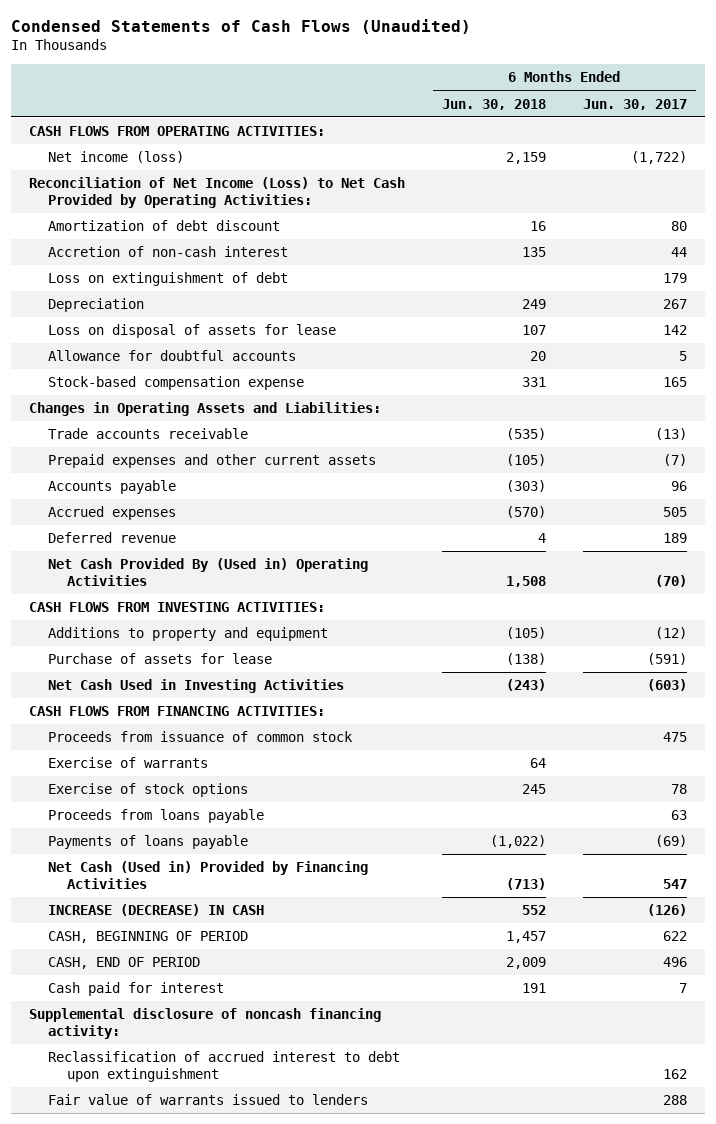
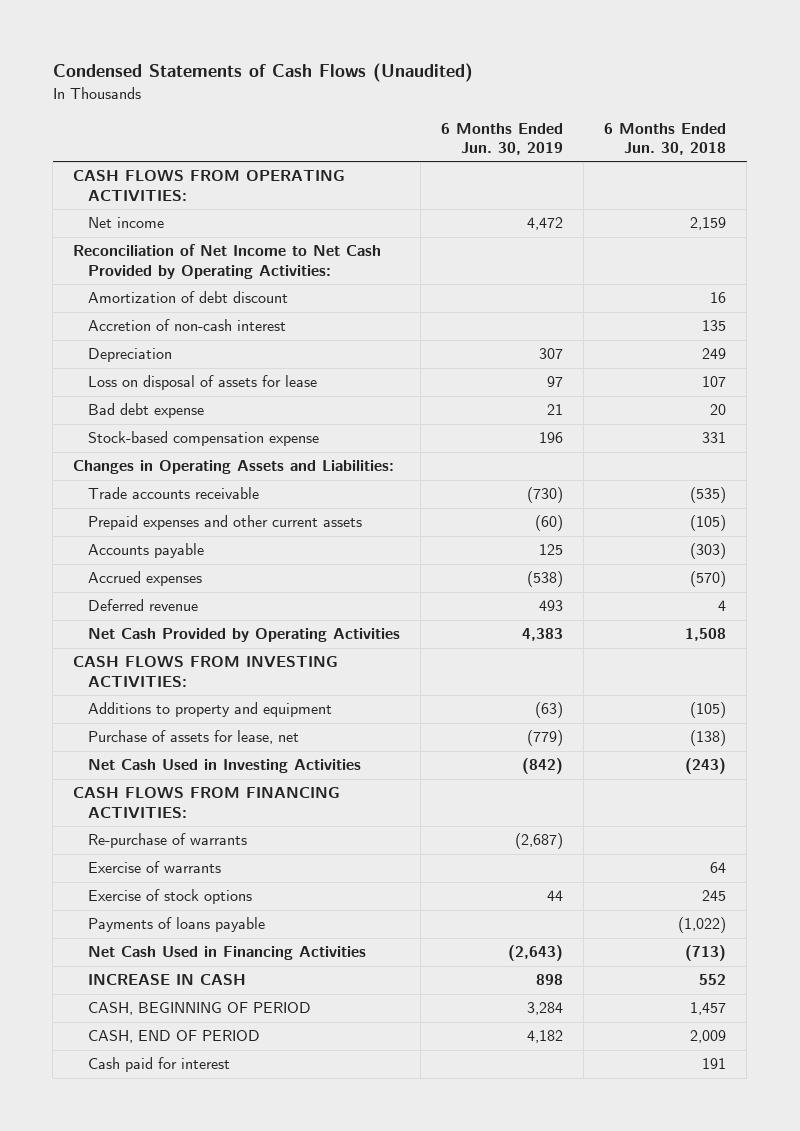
- | 6 Months Ended Jun. 30, 2018 | 6 Months Ended Jun. 30, 2017
+ | 6 Months Ended Jun. 30, 2019 | 6 Months Ended Jun. 30, 2018
- Net income (loss) | 2,159 | (1,722)
- Reconciliation of Net Income (Loss) to Net Cash Provided by Operating Activities:
+ Net income | 4,472 | 2,159
+ Reconciliation of Net Income to Net Cash Provided by Operating Activities:
- Loss on extinguishment of debt | | 179
- Allowance for doubtful accounts | 20 | 5
+ Bad debt expense | 21 | 20
- Net Cash Provided By (Used in) Operating Activities | 1,508 | (70)
+ Net Cash Provided by Operating Activities | 4,383 | 1,508
- Purchase of assets for lease | (138) | (591)
+ Purchase of assets for lease, net | (779) | (138)
- Proceeds from issuance of common stock | | 475
+ Re-purchase of warrants | (2,687) |
- Proceeds from loans payable | | 63
- Net Cash (Used in) Provided by Financing Activities | (713) | 547
- INCREASE (DECREASE) IN CASH | 552 | (126)
+ Net Cash Used in Financing Activities | (2,643) | (713)
+ INCREASE IN CASH | 898 | 552
- Supplemental disclosure of noncash financing activity:
- Reclassification of accrued interest to debt upon extinguishment | | 162
- Fair value of warrants issued to lenders | | 288

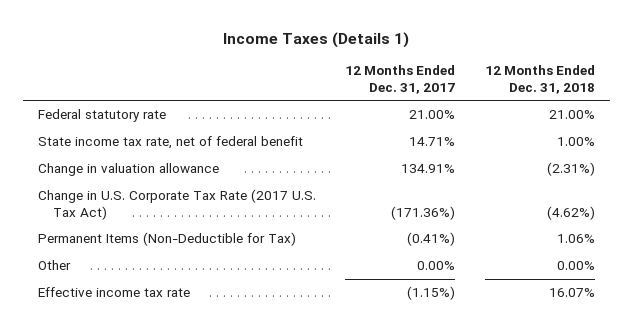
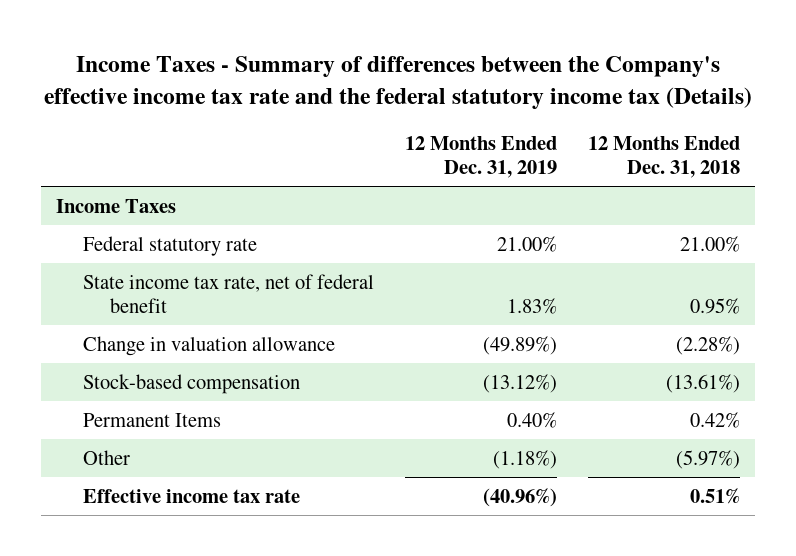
- Income Taxes (Details 1)
+ Income Taxes - Summary of differences between the Company's effective income tax rate and the federal statutory income tax (Details)
- | 12 Months Ended Dec. 31, 2017 | 12 Months Ended Dec. 31, 2018
+ | 12 Months Ended Dec. 31, 2019 | 12 Months Ended Dec. 31, 2018
+ Income Taxes
- State income tax rate, net of federal benefit | 14.71% | 1.00%
- Change in valuation allowance | 134.91% | (2.31%)
- Change in U.S. Corporate Tax Rate (2017 U.S. Tax Act) | (171.36%) | (4.62%)
- Permanent Items (Non-Deductible for Tax) | (0.41%) | 1.06%
- Other | 0.00% | 0.00%
- Effective income tax rate | (1.15%) | 16.07%
+ State income tax rate, net of federal benefit | 1.83% | 0.95%
+ Change in valuation allowance | (49.89%) | (2.28%)
+ Stock-based compensation | (13.12%) | (13.61%)
+ Permanent Items | 0.40% | 0.42%
+ Other | (1.18%) | (5.97%)
+ Effective income tax rate | (40.96%) | 0.51%

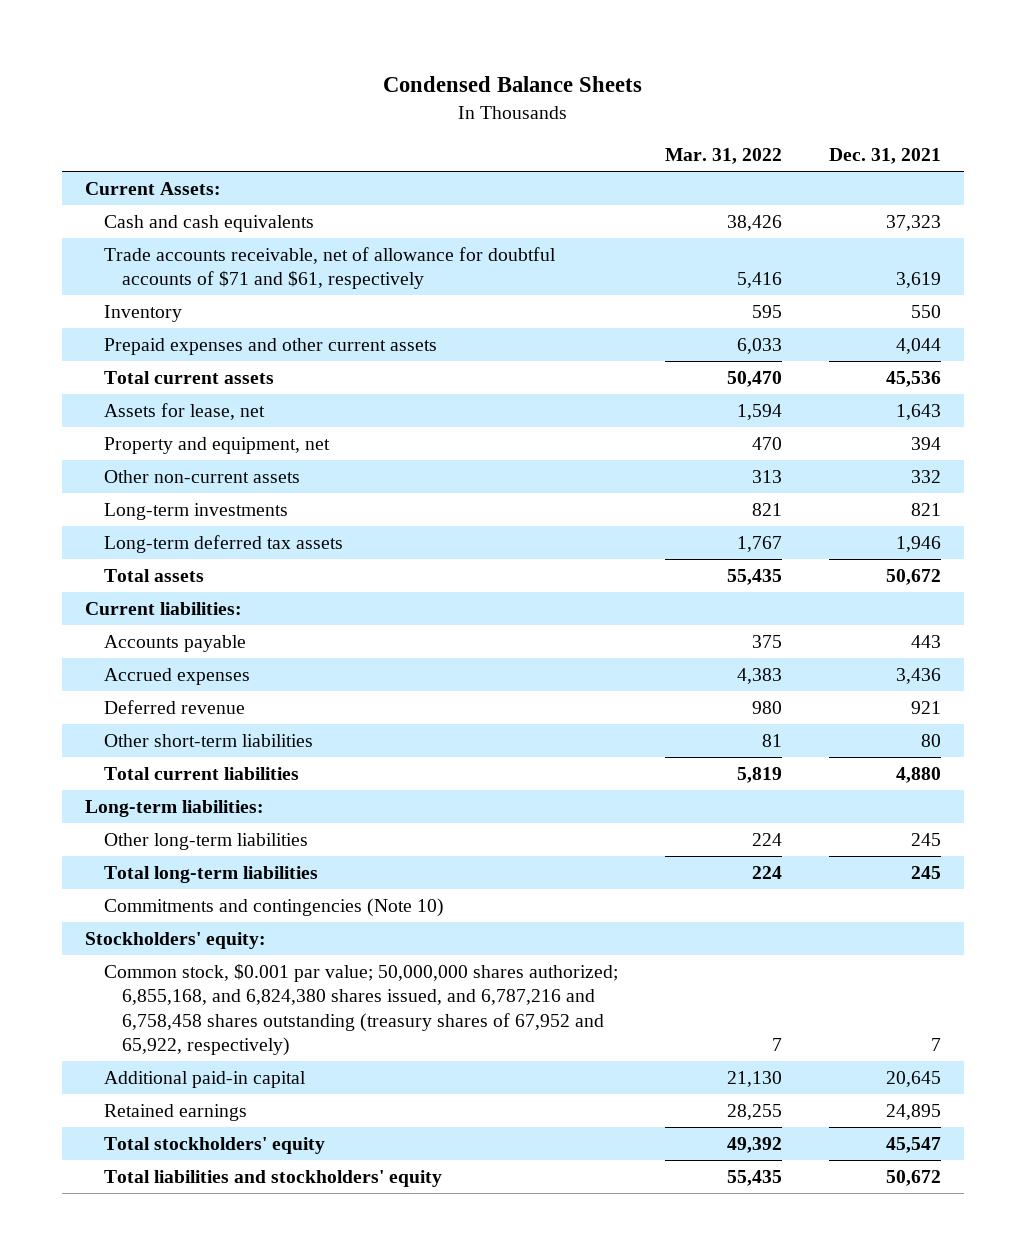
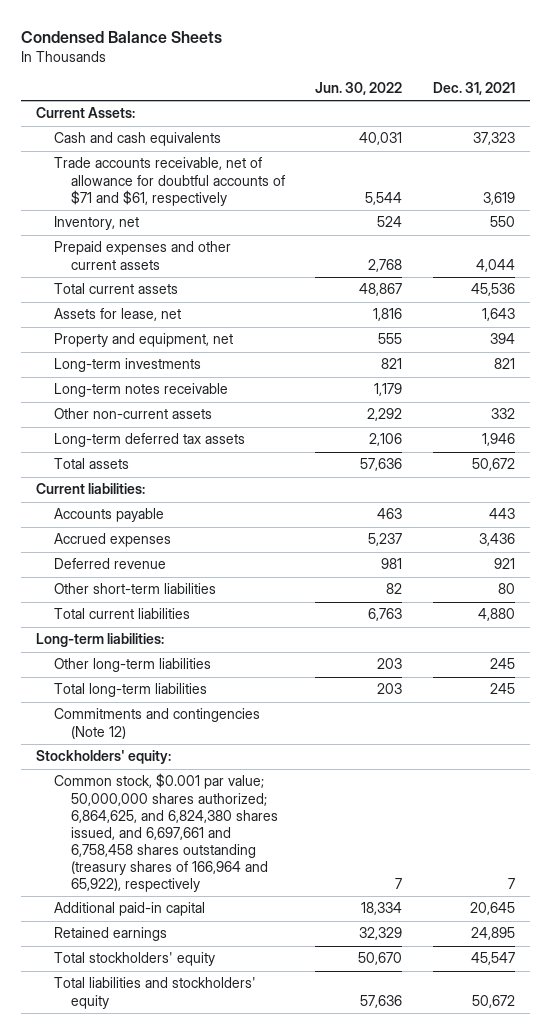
- | Mar. 31, 2022 | Dec. 31, 2021
+ | Jun. 30, 2022 | Dec. 31, 2021
- Inventory | 595 | 550
+ Inventory, net | 524 | 550
+ Long-term notes receivable | 1,179 |
moved down: Other non-current assets | 2,292 | 332
- Commitments and contingencies (Note 10)
+ Commitments and contingencies (Note 12)
- Common stock, $0.001 par value; 50,000,000 shares authorized; 6,855,168, and 6,824,380 shares issued, and 6,787,216 and 6,758,458 shares outstanding (treasury shares of 67,952 and 65,922, respectively) | 7 | 7
+ Common stock, $0.001 par value; 50,000,000 shares authorized; 6,864,625, and 6,824,380 shares issued, and 6,697,661 and 6,758,458 shares outstanding (treasury shares of 166,964 and 65,922), respectively | 7 | 7

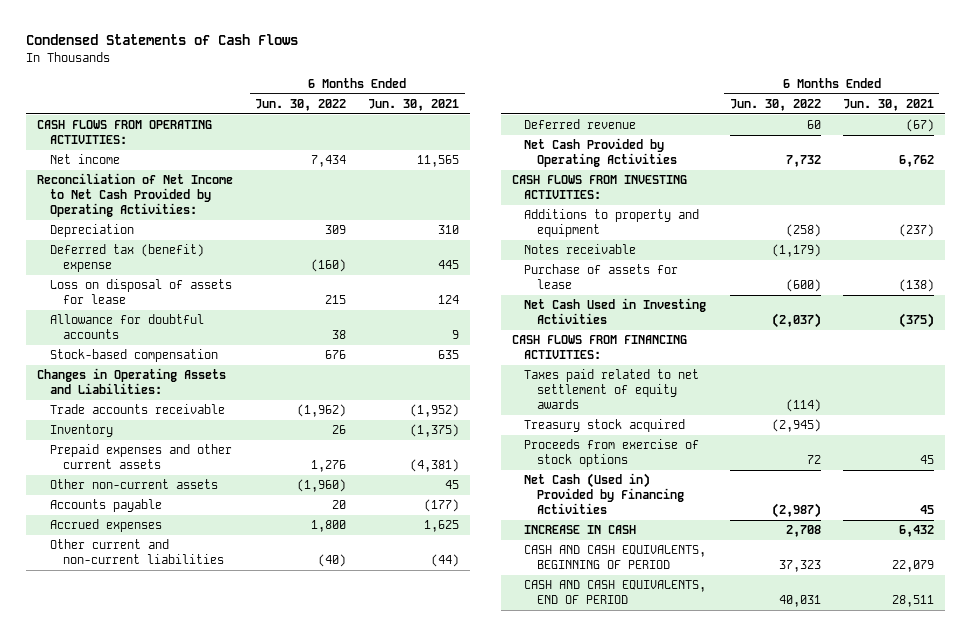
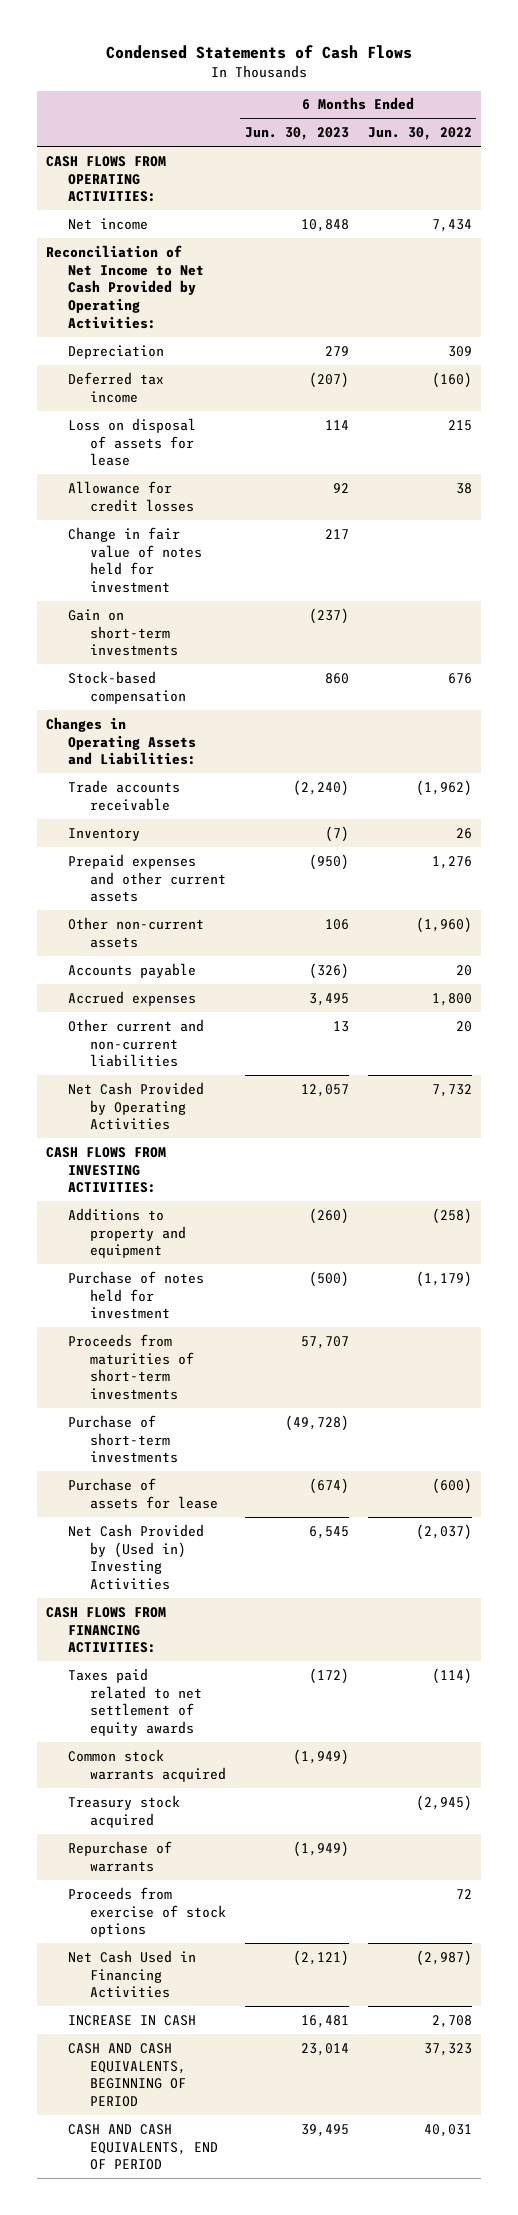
- | 6 Months Ended Jun. 30, 2022 | 6 Months Ended Jun. 30, 2021
+ | 6 Months Ended Jun. 30, 2023 | 6 Months Ended Jun. 30, 2022
- Deferred tax (benefit) expense | (160) | 445
+ Deferred tax income | (207) | (160)
- Allowance for doubtful accounts | 38 | 9
+ Allowance for credit losses | 92 | 38
+ Change in fair value of notes held for investment | 217 |
+ Gain on short-term investments | (237) |
- Other current and non-current liabilities | (40) | (44)
- Deferred revenue | 60 | (67)
+ Other current and non-current liabilities | 13 | 20
- Notes receivable | (1,179) |
+ Purchase of notes held for investment | (500) | (1,179)
+ Proceeds from maturities of short-term investments | 57,707 |
+ Purchase of short-term investments | (49,728) |
- Net Cash Used in Investing Activities | (2,037) | (375)
+ Net Cash Provided by (Used in) Investing Activities | 6,545 | (2,037)
+ Common stock warrants acquired | (1,949) |
+ Repurchase of warrants | (1,949) |
- Net Cash (Used in) Provided by Financing Activities | (2,987) | 45
+ Net Cash Used in Financing Activities | (2,121) | (2,987)

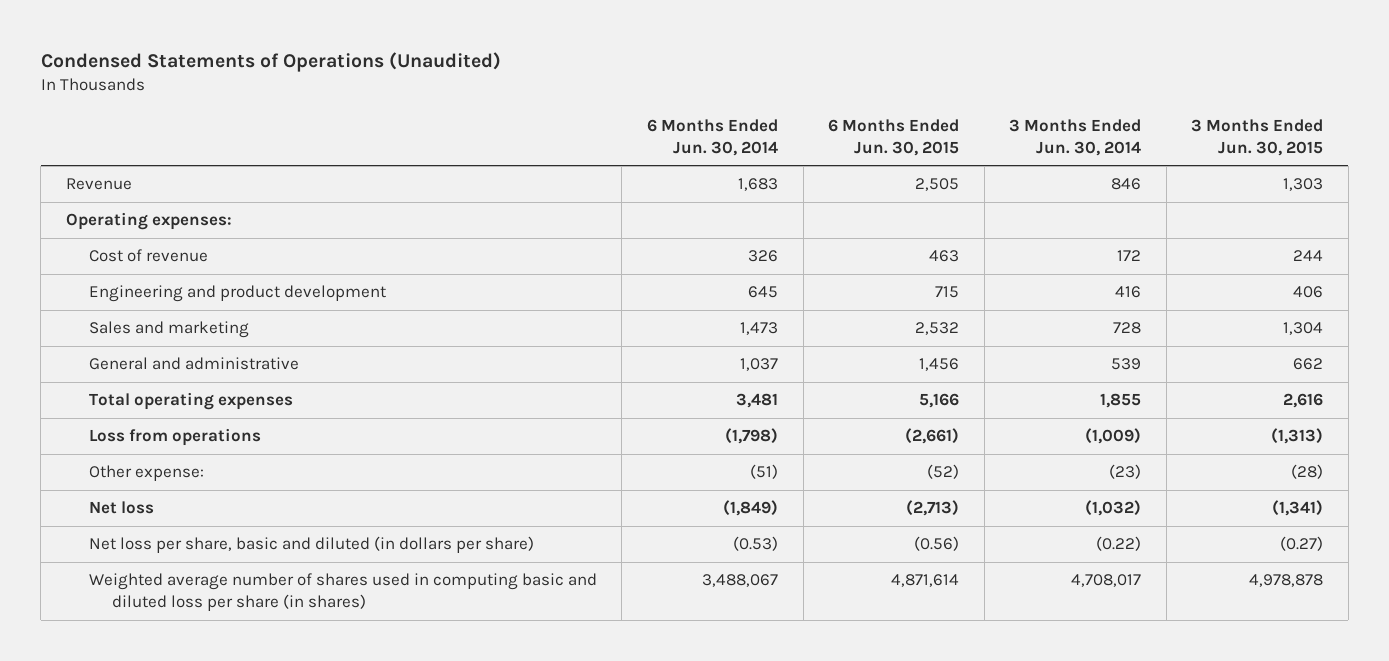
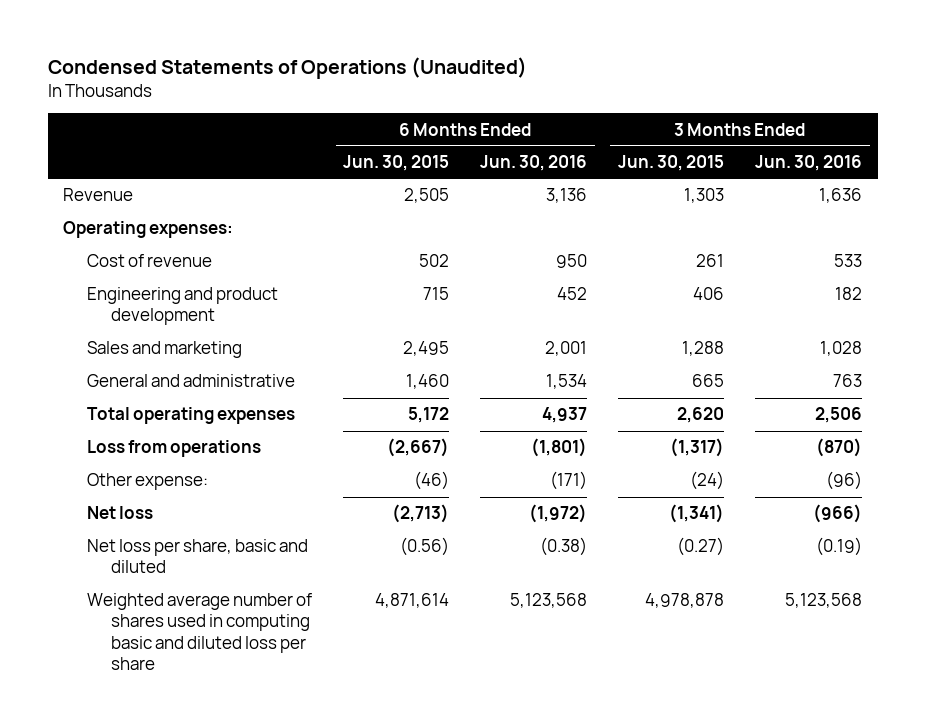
- | 6 Months Ended Jun. 30, 2014 | 6 Months Ended Jun. 30, 2015 | 3 Months Ended Jun. 30, 2014 | 3 Months Ended Jun. 30, 2015
+ | 6 Months Ended Jun. 30, 2015 | 6 Months Ended Jun. 30, 2016 | 3 Months Ended Jun. 30, 2015 | 3 Months Ended Jun. 30, 2016
- Cost of revenue | 326 | 463 | 172 | 244
+ Cost of revenue | 502 | 950 | 261 | 533
- Sales and marketing | 1,473 | 2,532 | 728 | 1,304
- General and administrative | 1,037 | 1,456 | 539 | 662
- Total operating expenses | 3,481 | 5,166 | 1,855 | 2,616
- Loss from operations | (1,798) | (2,661) | (1,009) | (1,313)
- Other expense: | (51) | (52) | (23) | (28)
+ Sales and marketing | 2,495 | 2,001 | 1,288 | 1,028
+ General and administrative | 1,460 | 1,534 | 665 | 763
+ Total operating expenses | 5,172 | 4,937 | 2,620 | 2,506
+ Loss from operations | (2,667) | (1,801) | (1,317) | (870)
+ Other expense: | (46) | (171) | (24) | (96)
- Net loss per share, basic and diluted (in dollars per share) | (0.53) | (0.56) | (0.22) | (0.27)
- Weighted average number of shares used in computing basic and diluted loss per share (in shares) | 3,488,067 | 4,871,614 | 4,708,017 | 4,978,878
+ Net loss per share, basic and diluted | (0.56) | (0.38) | (0.27) | (0.19)
+ Weighted average number of shares used in computing basic and diluted loss per share | 4,871,614 | 5,123,568 | 4,978,878 | 5,123,568

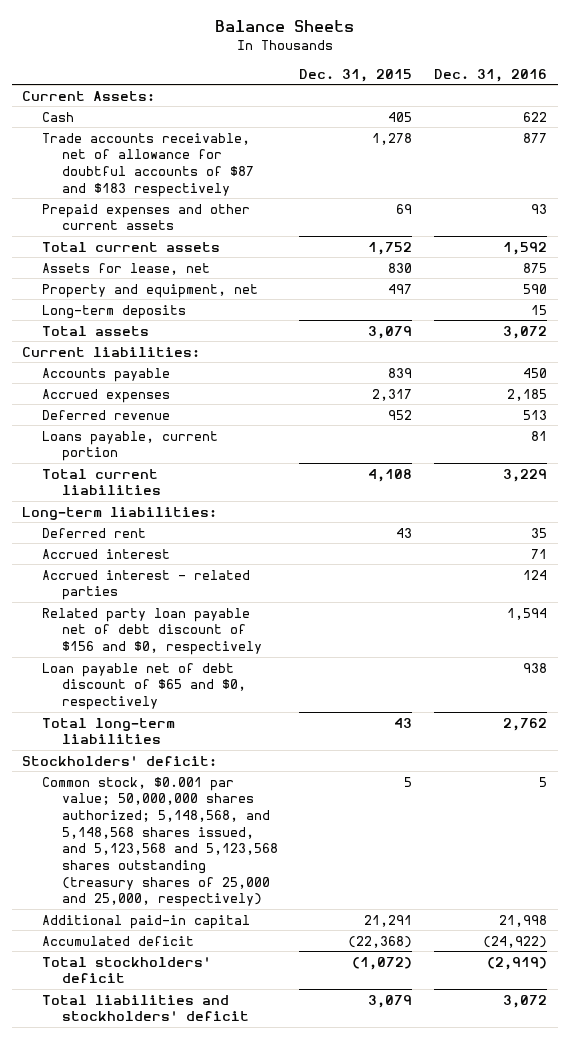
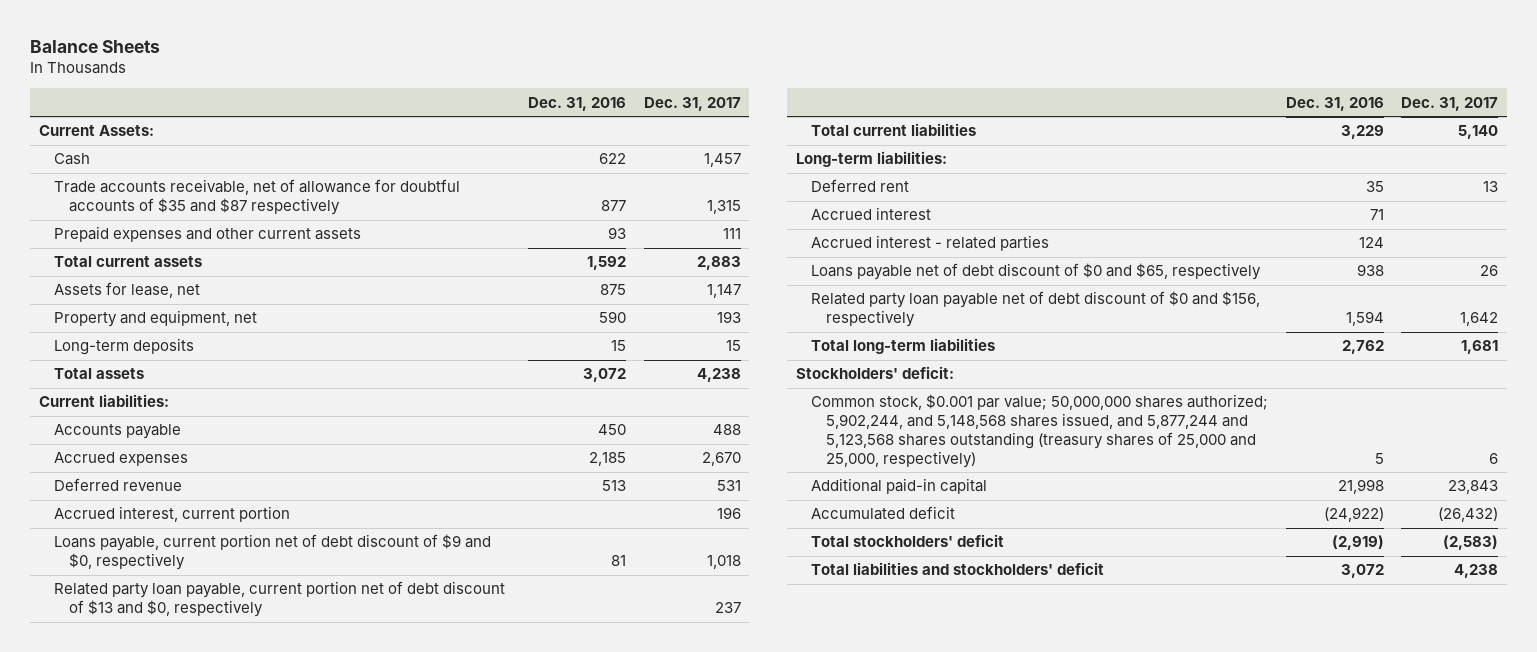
- | Dec. 31, 2015 | Dec. 31, 2016
+ | Dec. 31, 2016 | Dec. 31, 2017
- Trade accounts receivable, net of allowance for doubtful accounts of $87 and $183 respectively | 1,278 | 877
+ Trade accounts receivable, net of allowance for doubtful accounts of $35 and $87 respectively | 877 | 1,315
- Loans payable, current portion | | 81
+ Accrued interest, current portion | | 196
+ Loans payable, current portion net of debt discount of $9 and $0, respectively | 81 | 1,018
+ Related party loan payable, current portion net of debt discount of $13 and $0, respectively | | 237
- Related party loan payable net of debt discount of $156 and $0, respectively | | 1,594
- Loan payable net of debt discount of $65 and $0, respectively | | 938
+ Loans payable net of debt discount of $0 and $65, respectively | 938 | 26
+ Related party loan payable net of debt discount of $0 and $156, respectively | 1,594 | 1,642
- Common stock, $0.001 par value; 50,000,000 shares authorized; 5,148,568, and 5,148,568 shares issued, and 5,123,568 and 5,123,568 shares outstanding (treasury shares of 25,000 and 25,000, respectively) | 5 | 5
+ Common stock, $0.001 par value; 50,000,000 shares authorized; 5,902,244, and 5,148,568 shares issued, and 5,877,244 and 5,123,568 shares outstanding (treasury shares of 25,000 and 25,000, respectively) | 5 | 6

